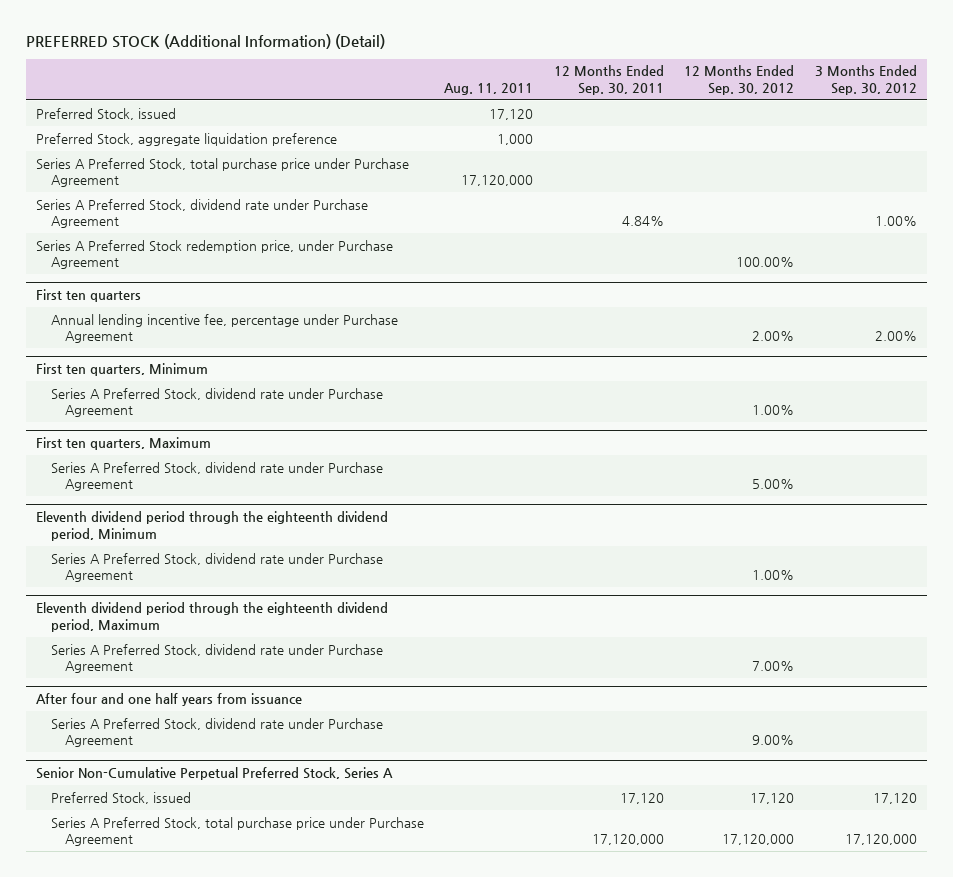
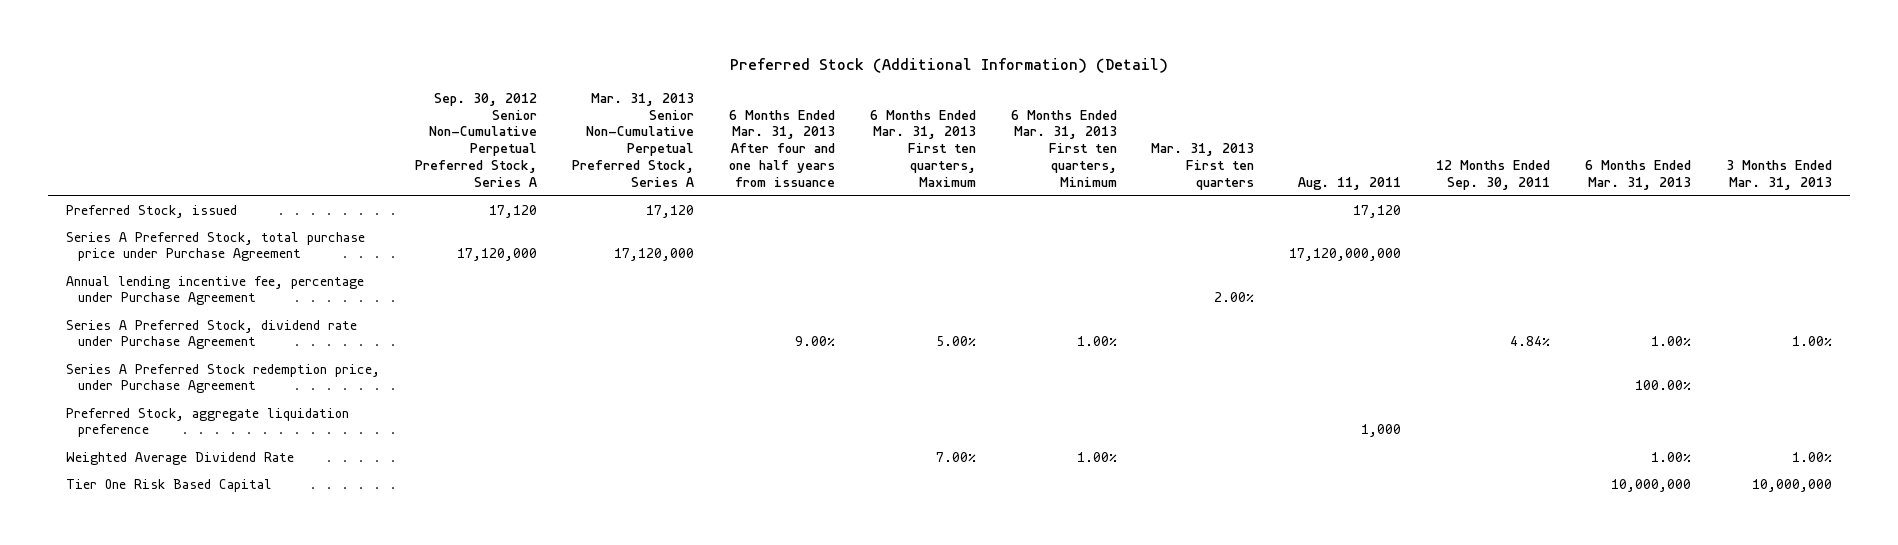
- PREFERRED STOCK (Additional Information) (Detail)
+ Preferred Stock (Additional Information) (Detail)
- | Aug. 11, 2011 | 12 Months Ended Sep. 30, 2011 | 12 Months Ended Sep. 30, 2012 | 3 Months Ended Sep. 30, 2012
+ | Sep. 30, 2012 Senior Non-Cumulative Perpetual Preferred Stock, Series A | Mar. 31, 2013 Senior Non-Cumulative Perpetual Preferred Stock, Series A | 6 Months Ended Mar. 31, 2013 After four and one half years from issuance | 6 Months Ended Mar. 31, 2013 First ten quarters, Maximum | 6 Months Ended Mar. 31, 2013 First ten quarters, Minimum | Mar. 31, 2013 First ten quarters | Aug. 11, 2011 | 12 Months Ended Sep. 30, 2011 | 6 Months Ended Mar. 31, 2013 | 3 Months Ended Mar. 31, 2013
- Series A Preferred Stock, total purchase price under Purchase Agreement | 17,120,000 | | |
+ Series A Preferred Stock, total purchase price under Purchase Agreement | 17,120,000 | 17,120,000 | | | | | 17,120,000,000 | | |
+ Annual lending incentive fee, percentage under Purchase Agreement | | | | | | 2.00% | | | |
- First ten quarters
- Annual lending incentive fee, percentage under Purchase Agreement | | | 2.00% | 2.00%
- First ten quarters, Minimum
- Series A Preferred Stock, dividend rate under Purchase Agreement | | | 1.00% |
- First ten quarters, Maximum
- Series A Preferred Stock, dividend rate under Purchase Agreement | | | 5.00% |
- Eleventh dividend period through the eighteenth dividend period, Minimum
- Series A Preferred Stock, dividend rate under Purchase Agreement | | | 1.00% |
- Eleventh dividend period through the eighteenth dividend period, Maximum
- Series A Preferred Stock, dividend rate under Purchase Agreement | | | 7.00% |
- After four and one half years from issuance
- Series A Preferred Stock, dividend rate under Purchase Agreement | | | 9.00% |
- Senior Non-Cumulative Perpetual Preferred Stock, Series A
- Preferred Stock, issued | | 17,120 | 17,120 | 17,120
- Series A Preferred Stock, total purchase price under Purchase Agreement | | 17,120,000 | 17,120,000 | 17,120,000
moved down: Preferred Stock, aggregate liquidation preference | | | | | | | 1,000 | | |
+ Weighted Average Dividend Rate | | | | 7.00% | 1.00% | | | | 1.00% | 1.00%
+ Tier One Risk Based Capital | | | | | | | | | 10,000,000 | 10,000,000

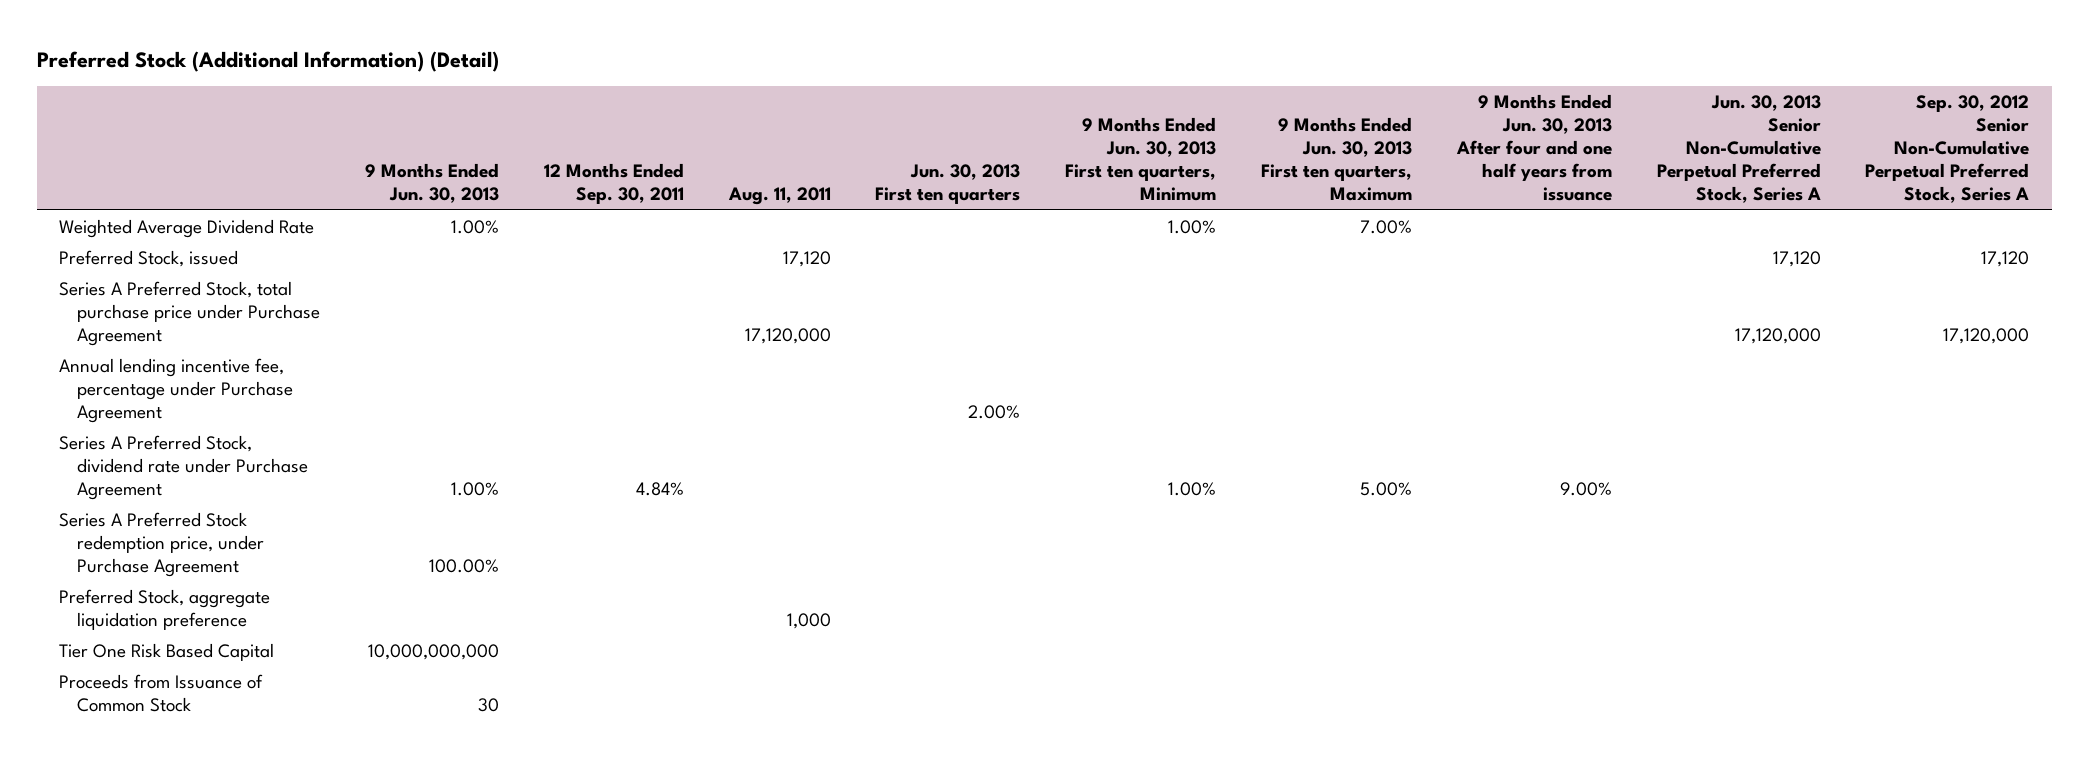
- | Sep. 30, 2012 Senior Non-Cumulative Perpetual Preferred Stock, Series A | Mar. 31, 2013 Senior Non-Cumulative Perpetual Preferred Stock, Series A | 6 Months Ended Mar. 31, 2013 After four and one half years from issuance | 6 Months Ended Mar. 31, 2013 First ten quarters, Maximum | 6 Months Ended Mar. 31, 2013 First ten quarters, Minimum | Mar. 31, 2013 First ten quarters | Aug. 11, 2011 | 12 Months Ended Sep. 30, 2011 | 6 Months Ended Mar. 31, 2013 | 3 Months Ended Mar. 31, 2013
+ | 9 Months Ended Jun. 30, 2013 | 12 Months Ended Sep. 30, 2011 | Aug. 11, 2011 | Jun. 30, 2013 First ten quarters | 9 Months Ended Jun. 30, 2013 First ten quarters, Minimum | 9 Months Ended Jun. 30, 2013 First ten quarters, Maximum | 9 Months Ended Jun. 30, 2013 After four and one half years from issuance | Jun. 30, 2013 Senior Non-Cumulative Perpetual Preferred Stock, Series A | Sep. 30, 2012 Senior Non-Cumulative Perpetual Preferred Stock, Series A
moved up: Weighted Average Dividend Rate | 1.00% | | | | 1.00% | 7.00% | | |
- Series A Preferred Stock, total purchase price under Purchase Agreement | 17,120,000 | 17,120,000 | | | | | 17,120,000,000 | | |
+ Series A Preferred Stock, total purchase price under Purchase Agreement | | | 17,120,000 | | | | | 17,120,000 | 17,120,000
+ Proceeds from Issuance of Common Stock | 30 | | | | | | | |

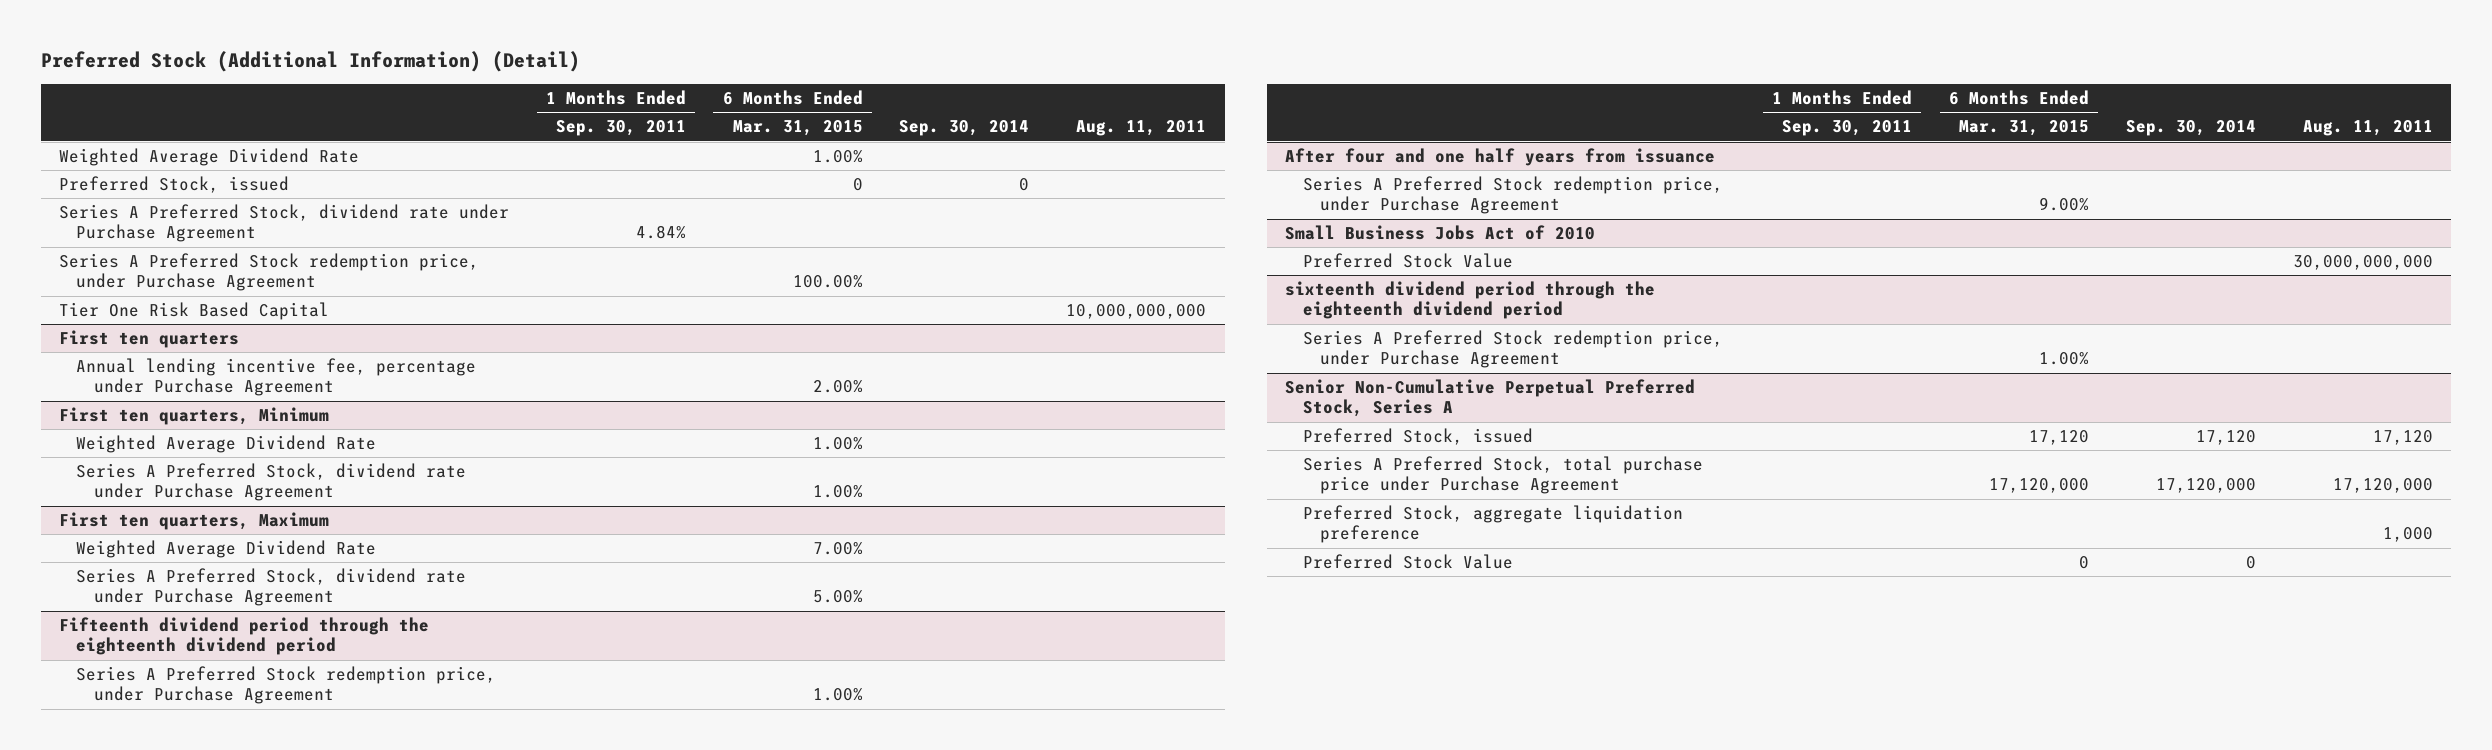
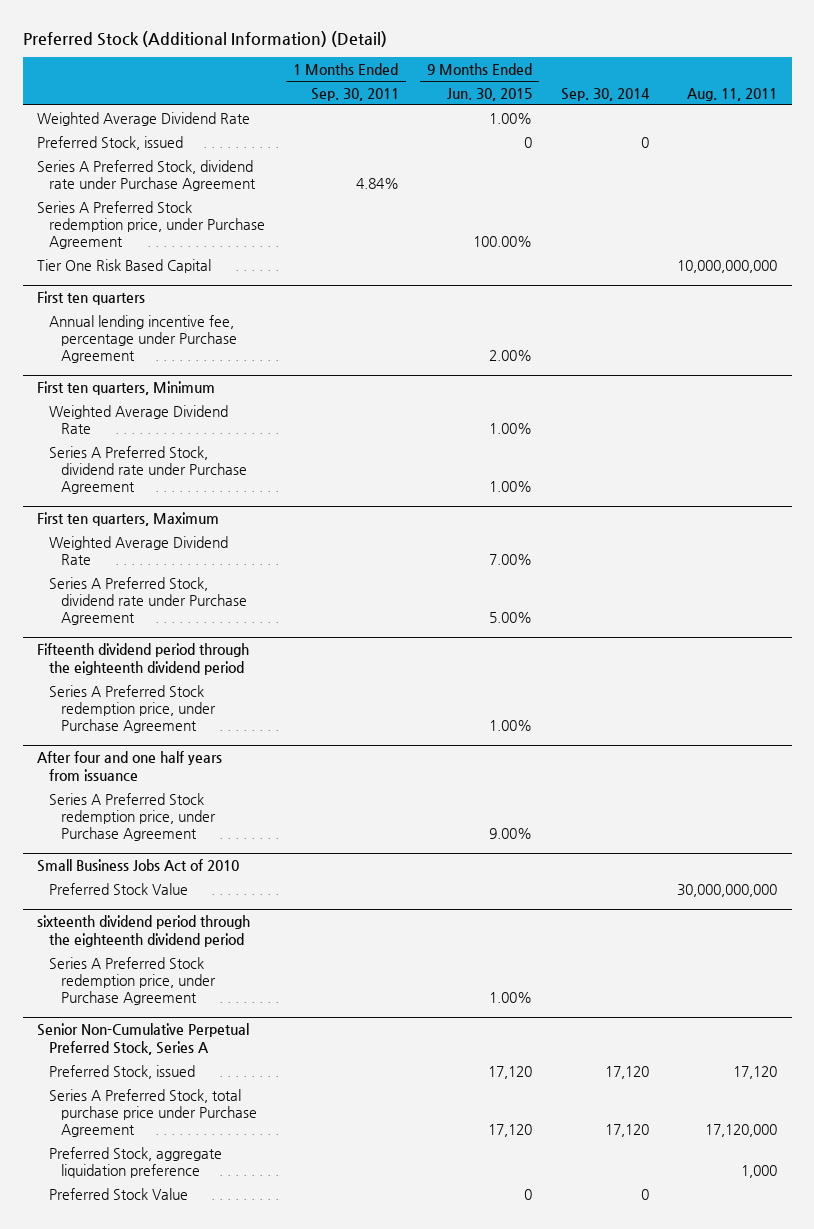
- | 1 Months Ended Sep. 30, 2011 | 6 Months Ended Mar. 31, 2015 | Sep. 30, 2014 | Aug. 11, 2011
+ | 1 Months Ended Sep. 30, 2011 | 9 Months Ended Jun. 30, 2015 | Sep. 30, 2014 | Aug. 11, 2011
@ Senior Non-Cumulative Perpetual Preferred Stock, Series A
- Series A Preferred Stock, total purchase price under Purchase Agreement | | 17,120,000 | 17,120,000 | 17,120,000
+ Series A Preferred Stock, total purchase price under Purchase Agreement | | 17,120 | 17,120 | 17,120,000

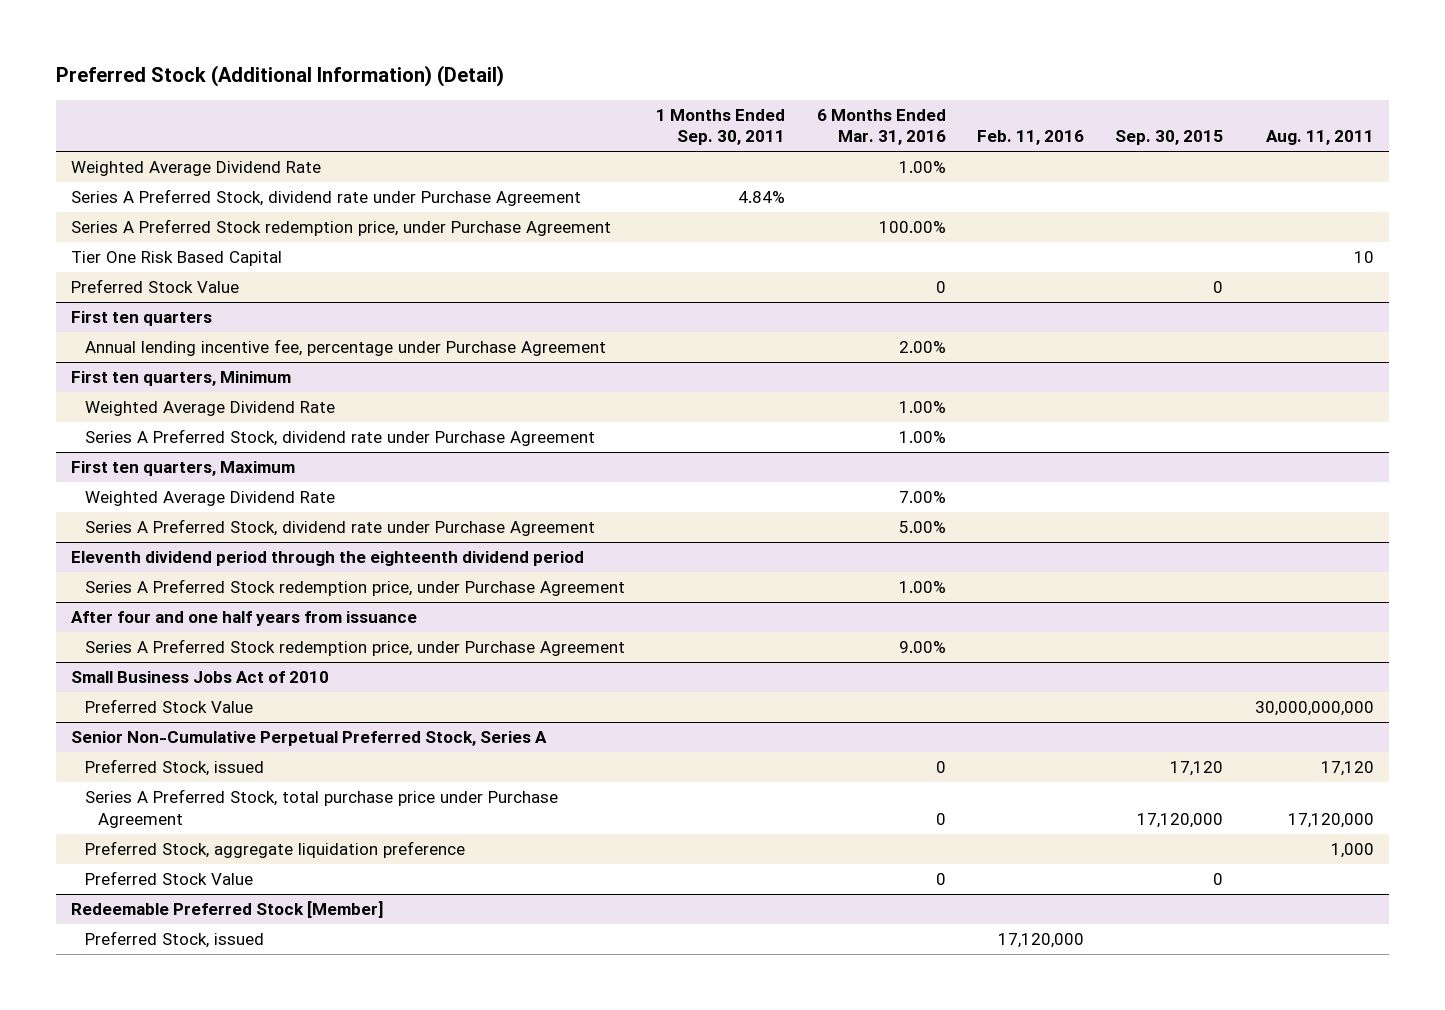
- | 1 Months Ended Sep. 30, 2011 | 9 Months Ended Jun. 30, 2015 | Sep. 30, 2014 | Aug. 11, 2011
+ | 1 Months Ended Sep. 30, 2011 | 6 Months Ended Mar. 31, 2016 | Feb. 11, 2016 | Sep. 30, 2015 | Aug. 11, 2011
- Preferred Stock, issued | | 0 | 0 |
- Tier One Risk Based Capital | | | | 10,000,000,000
+ Tier One Risk Based Capital | | | | | 10
+ Preferred Stock Value | | 0 | | 0 |
- Fifteenth dividend period through the eighteenth dividend period
+ Eleventh dividend period through the eighteenth dividend period
- sixteenth dividend period through the eighteenth dividend period
- Series A Preferred Stock redemption price, under Purchase Agreement | | 1.00% | |
+ Redeemable Preferred Stock [Member]
+ Preferred Stock, issued | | | 17,120,000 | |

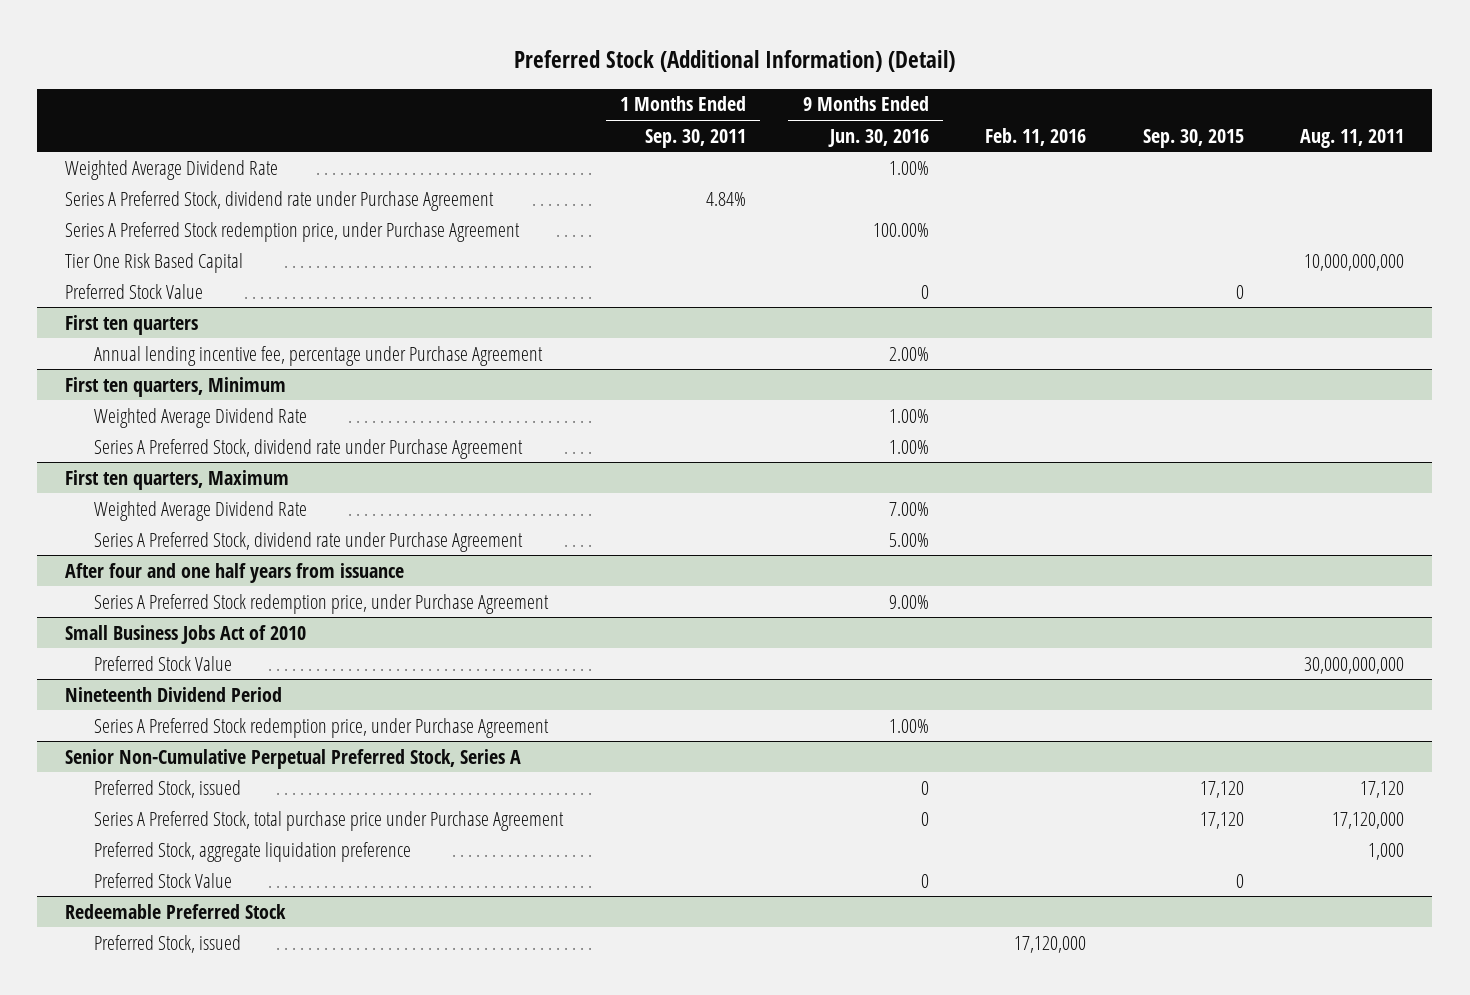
- | 1 Months Ended Sep. 30, 2011 | 6 Months Ended Mar. 31, 2016 | Feb. 11, 2016 | Sep. 30, 2015 | Aug. 11, 2011
+ | 1 Months Ended Sep. 30, 2011 | 9 Months Ended Jun. 30, 2016 | Feb. 11, 2016 | Sep. 30, 2015 | Aug. 11, 2011
- Tier One Risk Based Capital | | | | | 10
+ Tier One Risk Based Capital | | | | | 10,000,000,000
- Eleventh dividend period through the eighteenth dividend period
- Series A Preferred Stock redemption price, under Purchase Agreement | | 1.00% | | |
+ Nineteenth Dividend Period
+ Series A Preferred Stock redemption price, under Purchase Agreement | | 1.00% | | |
@ Senior Non-Cumulative Perpetual Preferred Stock, Series A
- Series A Preferred Stock, total purchase price under Purchase Agreement | | 0 | | 17,120,000 | 17,120,000
+ Series A Preferred Stock, total purchase price under Purchase Agreement | | 0 | | 17,120 | 17,120,000
- Redeemable Preferred Stock [Member]
+ Redeemable Preferred Stock

